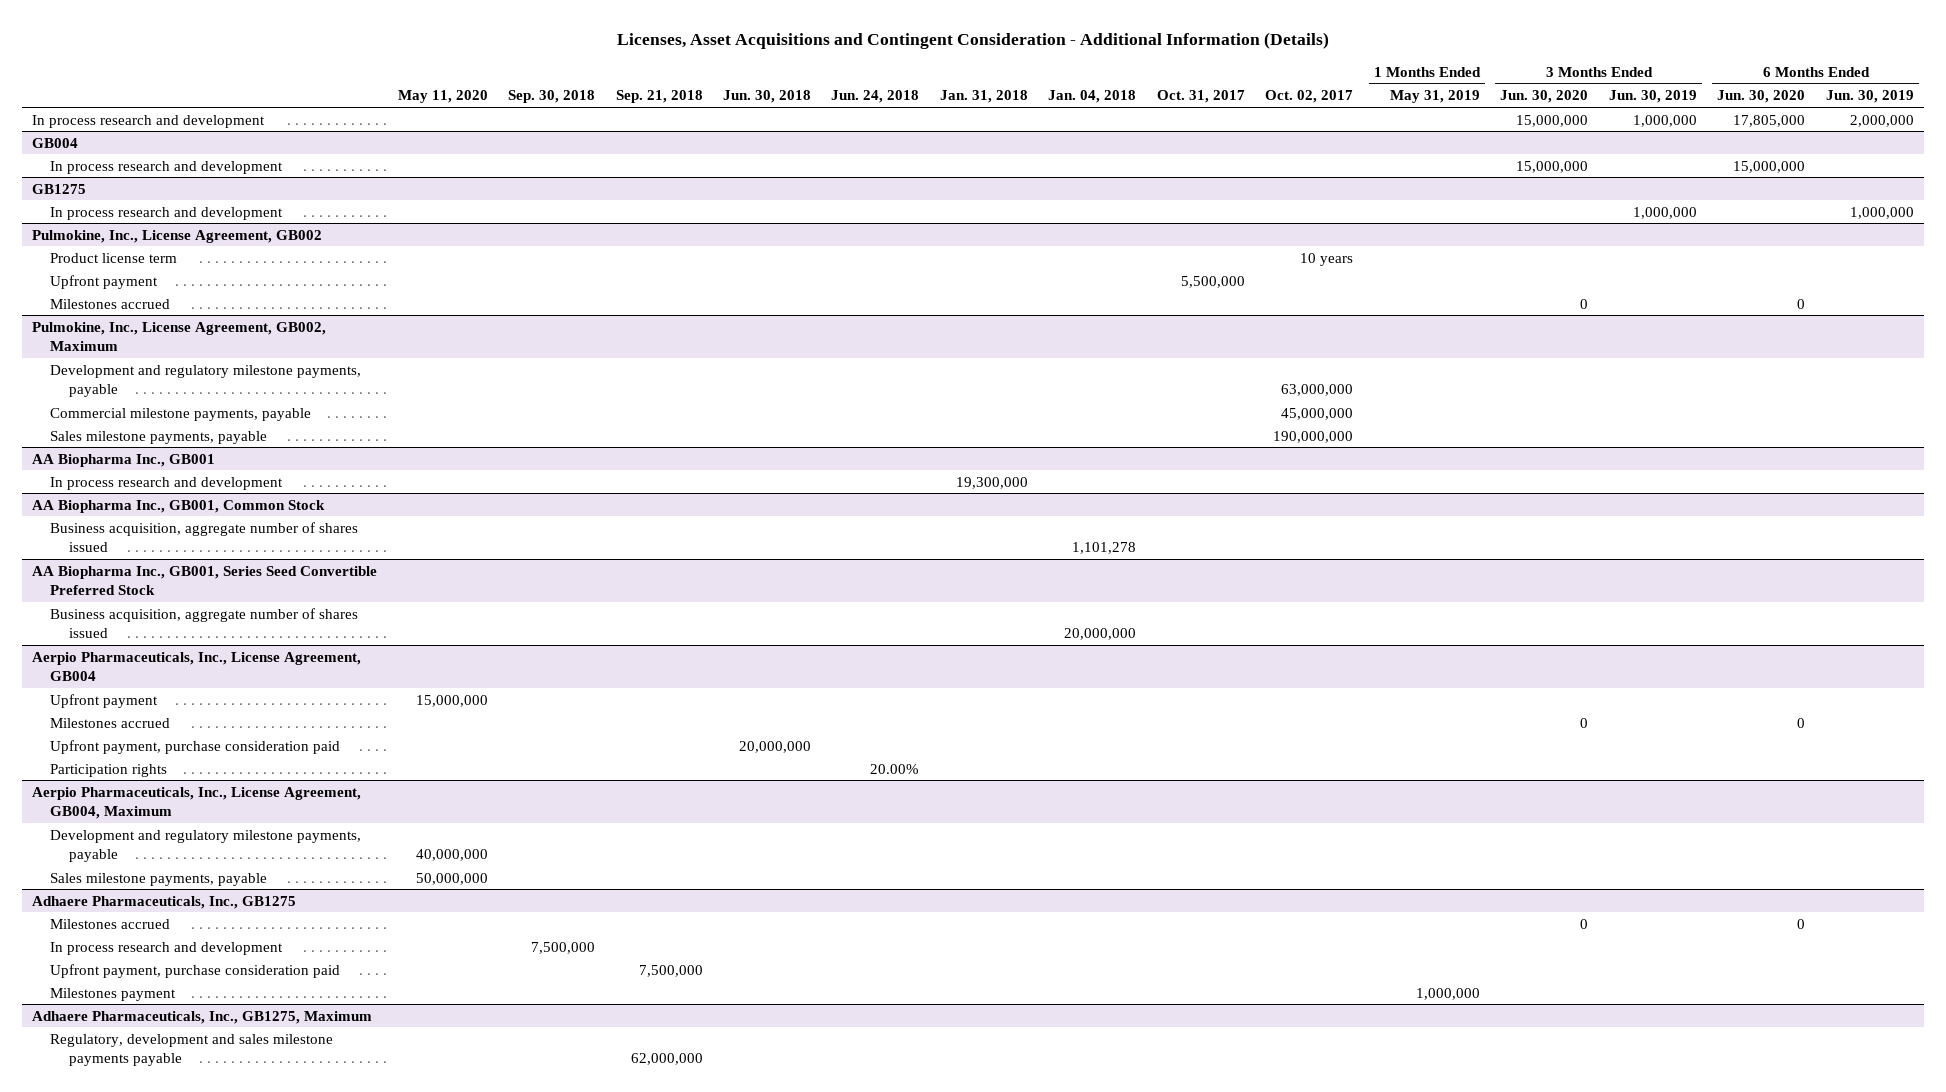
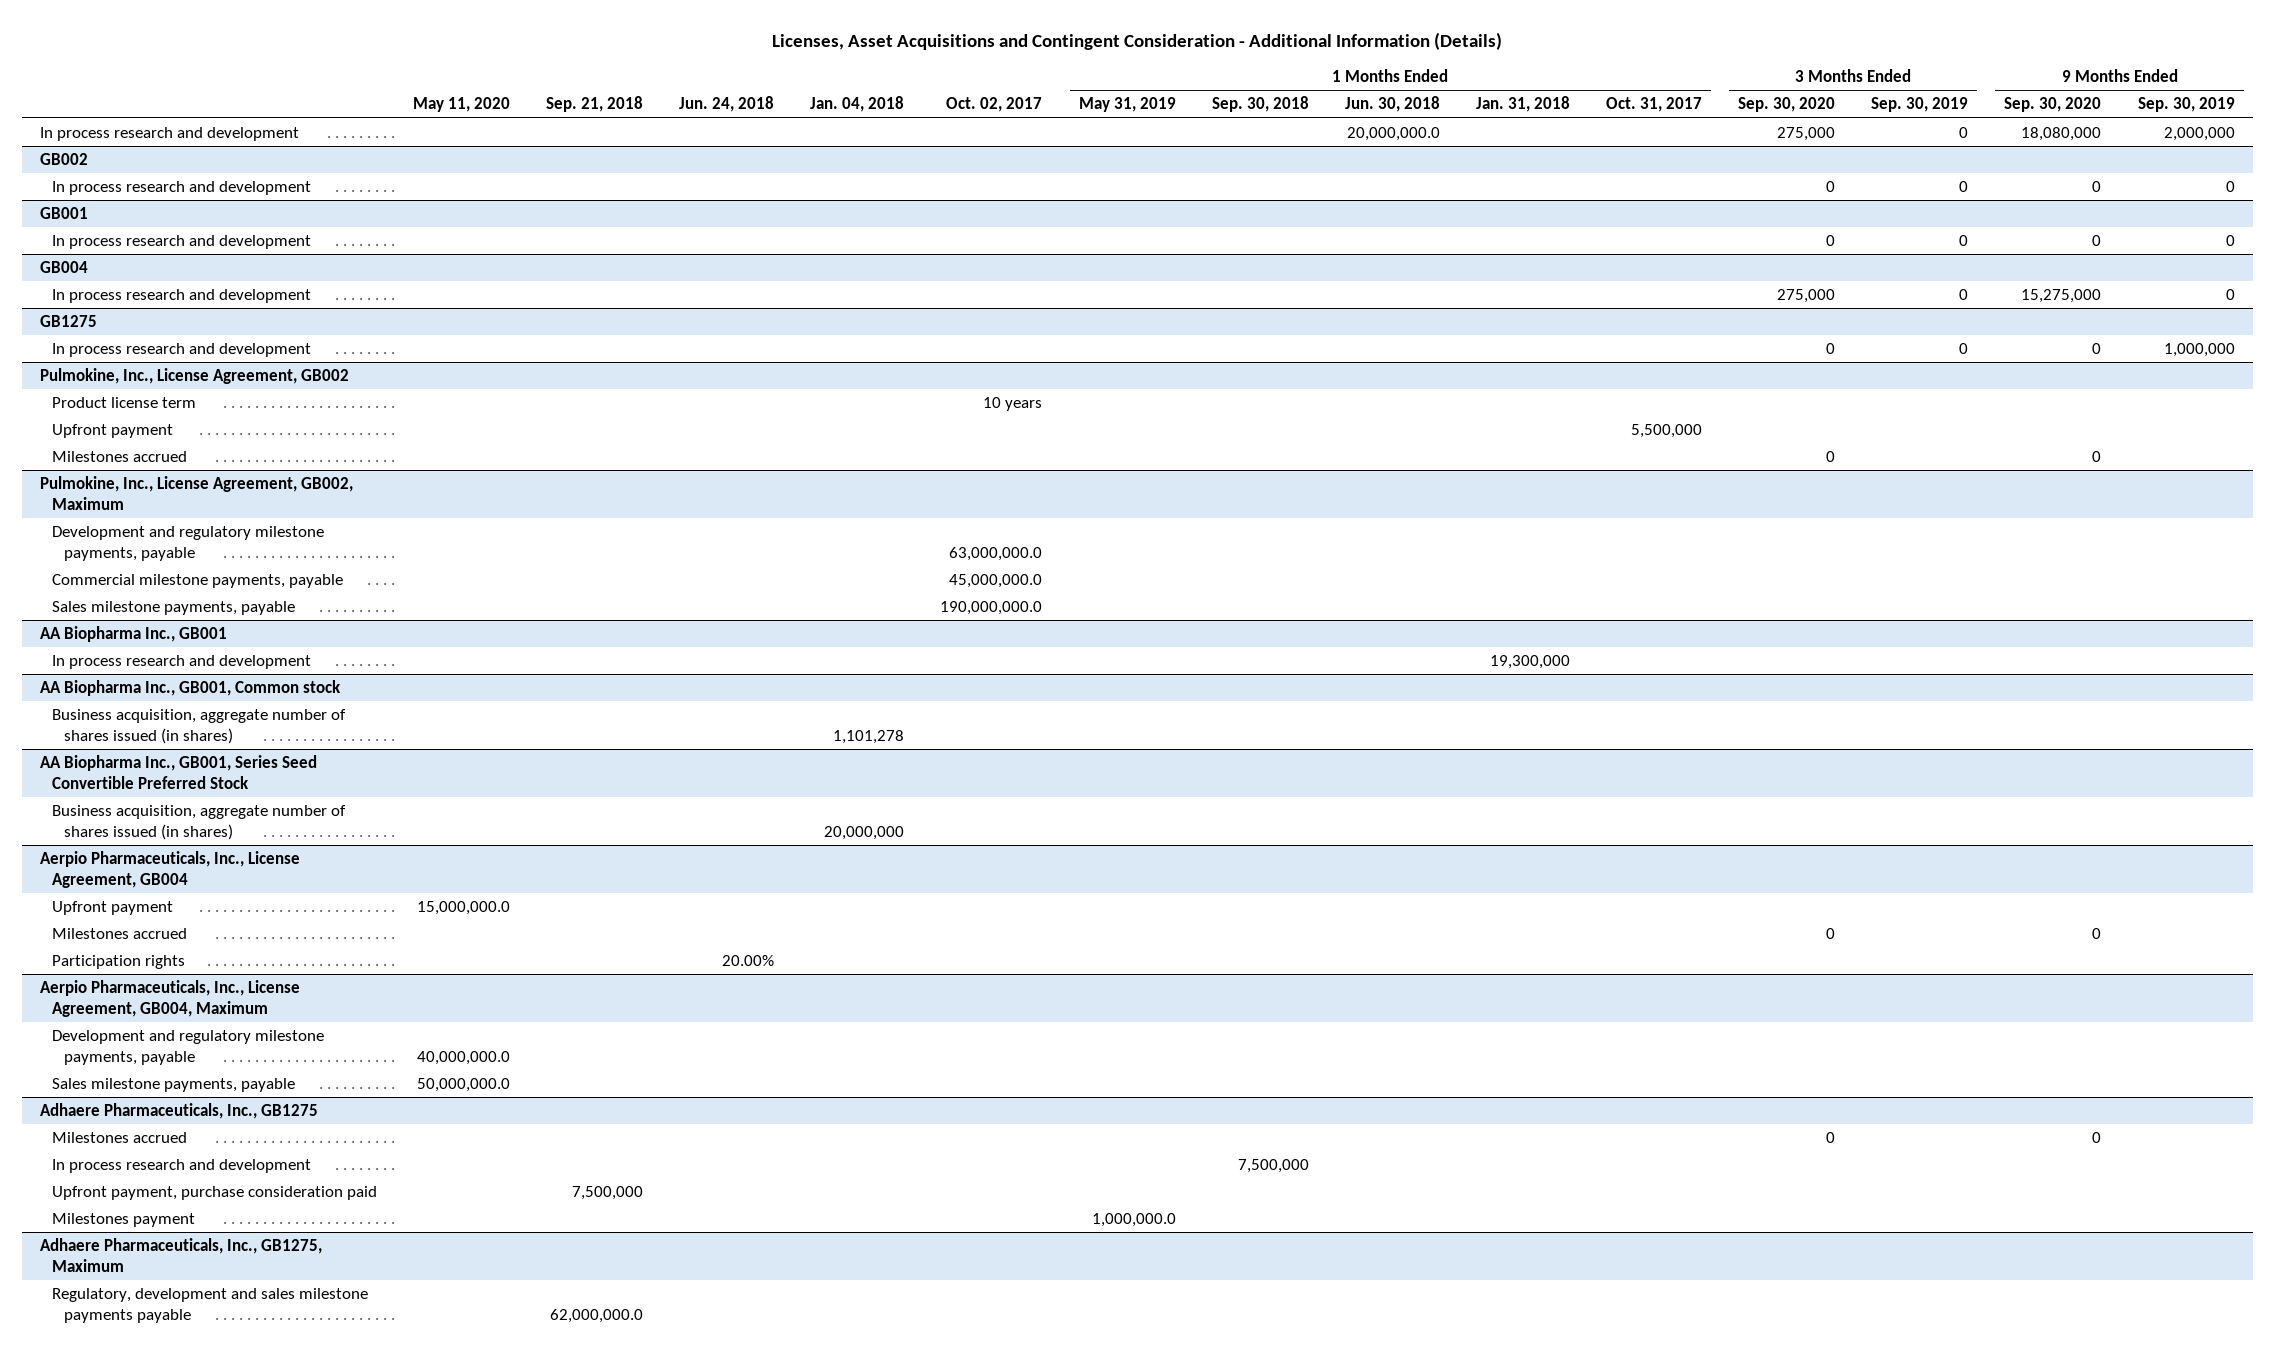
- | May 11, 2020 | Sep. 30, 2018 | Sep. 21, 2018 | Jun. 30, 2018 | Jun. 24, 2018 | Jan. 31, 2018 | Jan. 04, 2018 | Oct. 31, 2017 | Oct. 02, 2017 | 1 Months Ended May 31, 2019 | 3 Months Ended Jun. 30, 2020 | 3 Months Ended Jun. 30, 2019 | 6 Months Ended Jun. 30, 2020 | 6 Months Ended Jun. 30, 2019
+ | May 11, 2020 | Sep. 21, 2018 | Jun. 24, 2018 | Jan. 04, 2018 | Oct. 02, 2017 | 1 Months Ended May 31, 2019 | 1 Months Ended Sep. 30, 2018 | 1 Months Ended Jun. 30, 2018 | 1 Months Ended Jan. 31, 2018 | 1 Months Ended Oct. 31, 2017 | 3 Months Ended Sep. 30, 2020 | 3 Months Ended Sep. 30, 2019 | 9 Months Ended Sep. 30, 2020 | 9 Months Ended Sep. 30, 2019
+ GB002
+ In process research and development | | | | | | | | | | | 0 | 0 | 0 | 0
+ GB001
+ In process research and development | | | | | | | | | | | 0 | 0 | 0 | 0
@ Pulmokine, Inc., License Agreement, GB002, Maximum
- Development and regulatory milestone payments, payable | | | | | | | | | 63,000,000 | | | | |
- Commercial milestone payments, payable | | | | | | | | | 45,000,000 | | | | |
- Sales milestone payments, payable | | | | | | | | | 190,000,000 | | | | |
+ Development and regulatory milestone payments, payable | | | | | 63,000,000.0 | | | | | | | | |
+ Commercial milestone payments, payable | | | | | 45,000,000.0 | | | | | | | | |
+ Sales milestone payments, payable | | | | | 190,000,000.0 | | | | | | | | |
- AA Biopharma Inc., GB001, Common Stock
- Business acquisition, aggregate number of shares issued | | | | | | | 1,101,278 | | | | | | |
+ AA Biopharma Inc., GB001, Common stock
+ Business acquisition, aggregate number of shares issued (in shares) | | | | 1,101,278 | | | | | | | | | |
@ AA Biopharma Inc., GB001, Series Seed Convertible Preferred Stock
- Business acquisition, aggregate number of shares issued | | | | | | | 20,000,000 | | | | | | |
+ Business acquisition, aggregate number of shares issued (in shares) | | | | 20,000,000 | | | | | | | | | |
@ Aerpio Pharmaceuticals, Inc., License Agreement, GB004
- Upfront payment | 15,000,000 | | | | | | | | | | | | |
+ Upfront payment | 15,000,000.0 | | | | | | | | | | | | |
- Upfront payment, purchase consideration paid | | | | 20,000,000 | | | | | | | | | |
@ Aerpio Pharmaceuticals, Inc., License Agreement, GB004, Maximum
- Development and regulatory milestone payments, payable | 40,000,000 | | | | | | | | | | | | |
- Sales milestone payments, payable | 50,000,000 | | | | | | | | | | | | |
+ Development and regulatory milestone payments, payable | 40,000,000.0 | | | | | | | | | | | | |
+ Sales milestone payments, payable | 50,000,000.0 | | | | | | | | | | | | |
@ Adhaere Pharmaceuticals, Inc., GB1275
- Milestones payment | | | | | | | | | | 1,000,000 | | | |
+ Milestones payment | | | | | | 1,000,000.0 | | | | | | | |
@ Adhaere Pharmaceuticals, Inc., GB1275, Maximum
- Regulatory, development and sales milestone payments payable | | | 62,000,000 | | | | | | | | | | |
+ Regulatory, development and sales milestone payments payable | | 62,000,000.0 | | | | | | | | | | | |

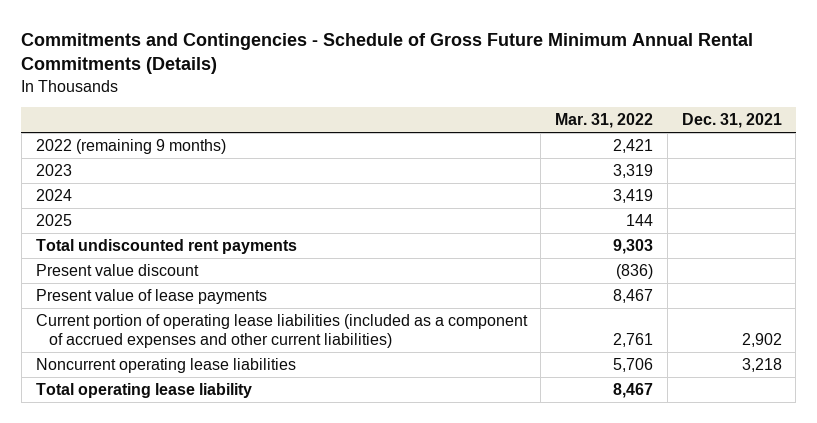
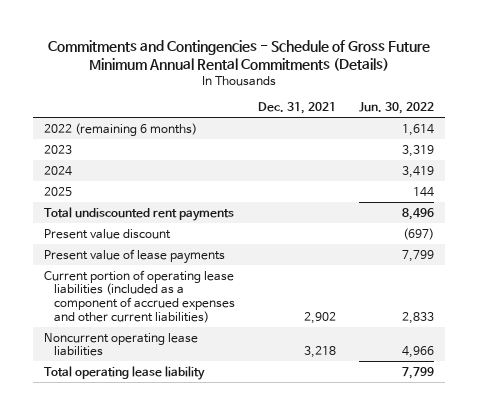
- | Mar. 31, 2022 | Dec. 31, 2021
+ | Dec. 31, 2021 | Jun. 30, 2022
- 2022 (remaining 9 months) | 2,421 |
+ 2022 (remaining 6 months) | | 1,614

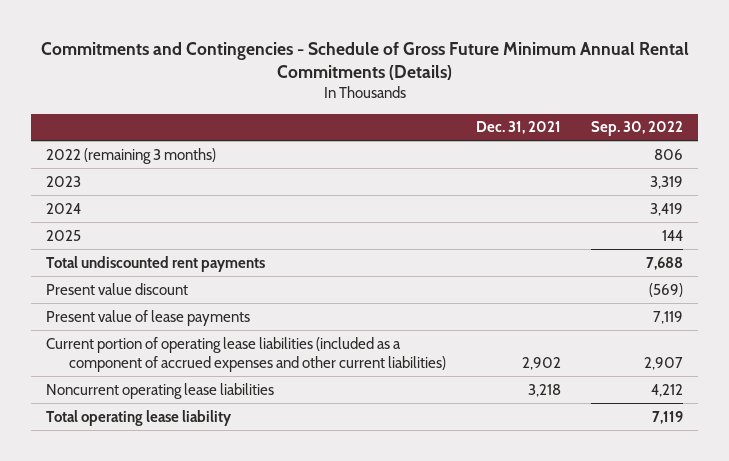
- | Dec. 31, 2021 | Jun. 30, 2022
+ | Dec. 31, 2021 | Sep. 30, 2022
- 2022 (remaining 6 months) | | 1,614
+ 2022 (remaining 3 months) | | 806

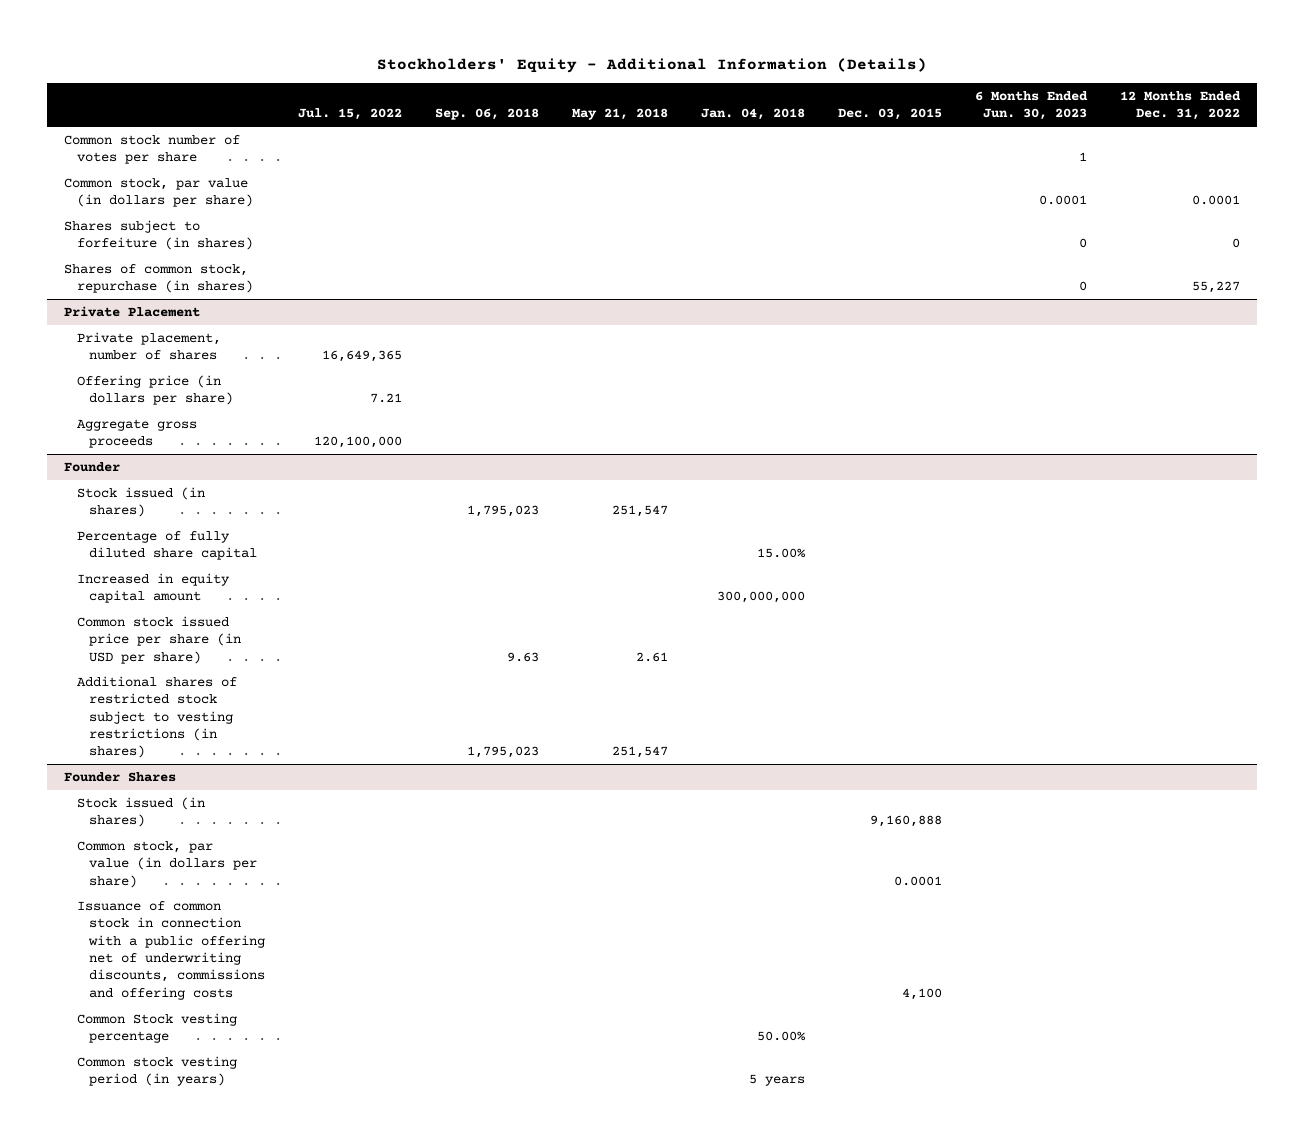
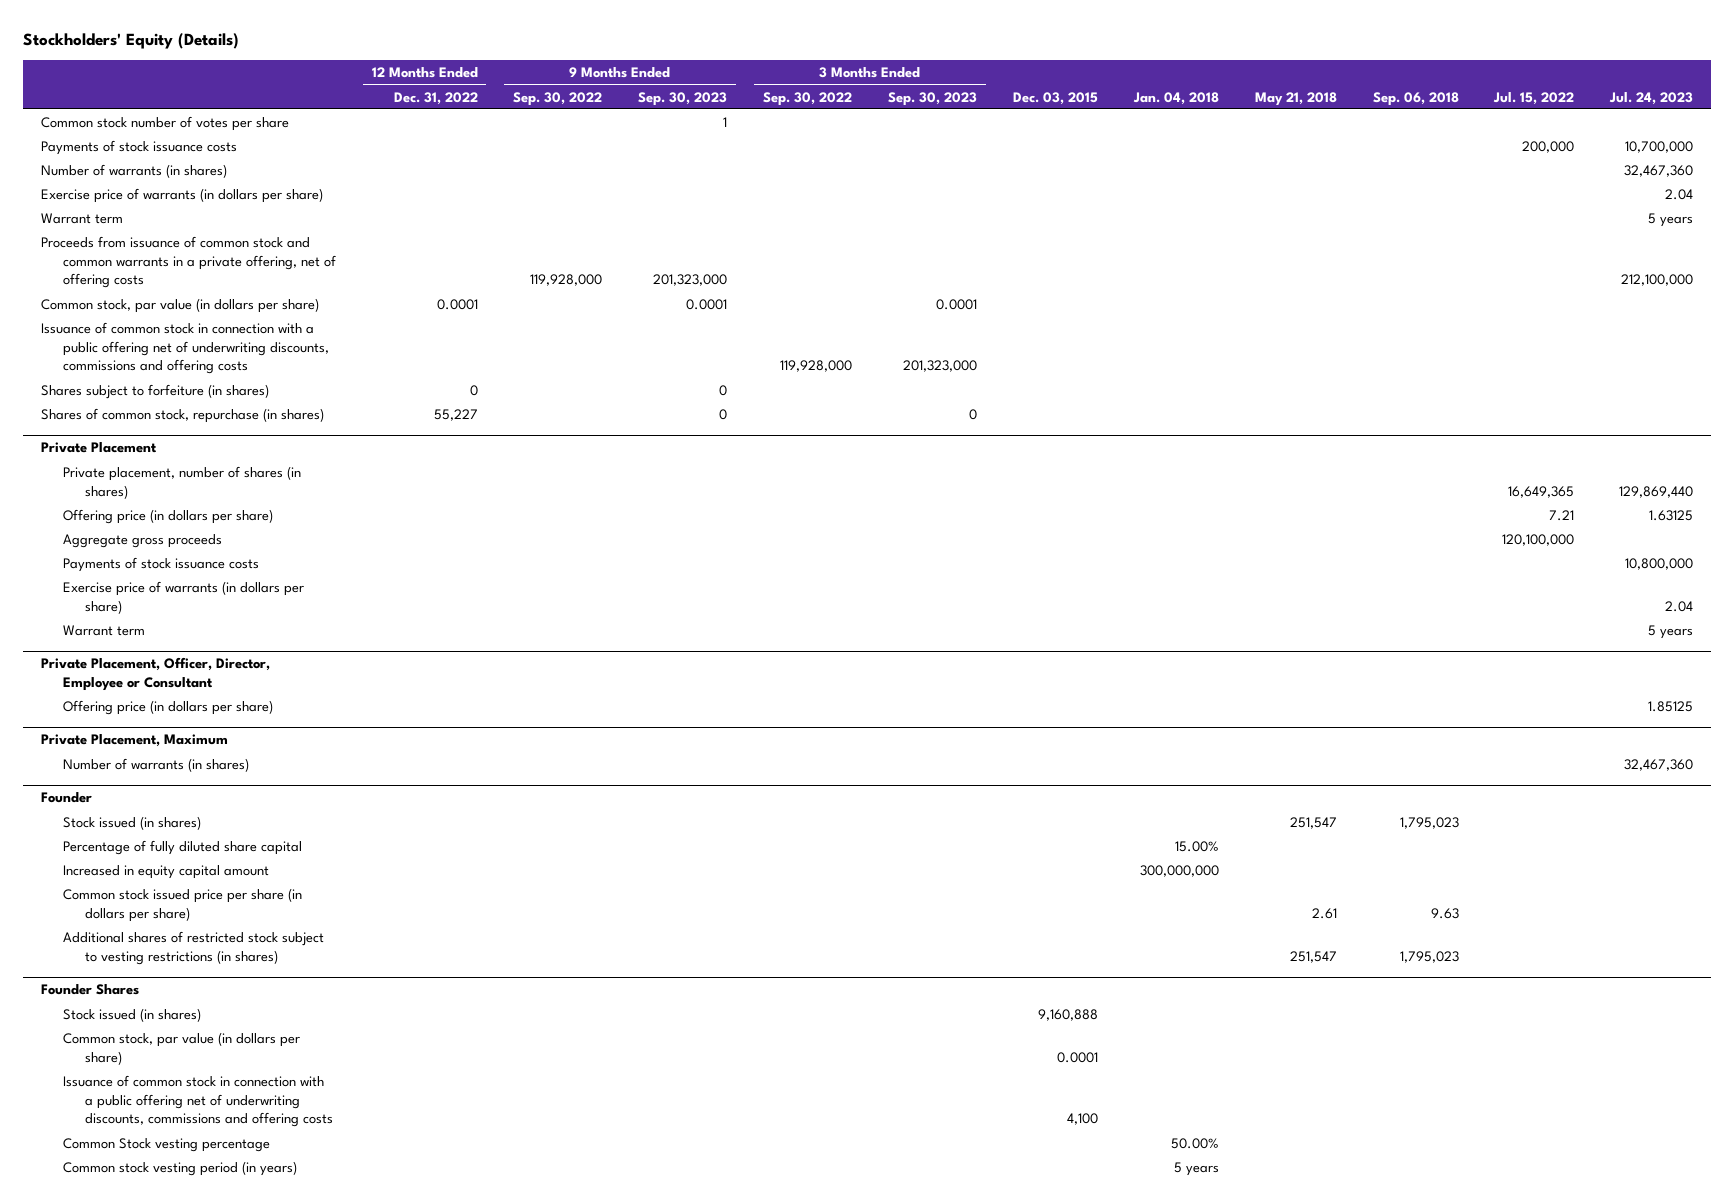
- Stockholders' Equity - Additional Information (Details)
+ Stockholders' Equity (Details)
- | Jul. 15, 2022 | Sep. 06, 2018 | May 21, 2018 | Jan. 04, 2018 | Dec. 03, 2015 | 6 Months Ended Jun. 30, 2023 | 12 Months Ended Dec. 31, 2022
+ | 12 Months Ended Dec. 31, 2022 | 9 Months Ended Sep. 30, 2022 | 9 Months Ended Sep. 30, 2023 | 3 Months Ended Sep. 30, 2022 | 3 Months Ended Sep. 30, 2023 | Dec. 03, 2015 | Jan. 04, 2018 | May 21, 2018 | Sep. 06, 2018 | Jul. 15, 2022 | Jul. 24, 2023
+ Payments of stock issuance costs | | | | | | | | | | 200,000 | 10,700,000
+ Number of warrants (in shares) | | | | | | | | | | | 32,467,360
+ Exercise price of warrants (in dollars per share) | | | | | | | | | | | 2.04
+ Warrant term | | | | | | | | | | | 5 years
+ Proceeds from issuance of common stock and common warrants in a private offering, net of offering costs | | 119,928,000 | 201,323,000 | | | | | | | | 212,100,000
+ Issuance of common stock in connection with a public offering net of underwriting discounts, commissions and offering costs | | | | 119,928,000 | 201,323,000 | | | | | |
@ Private Placement
- Private placement, number of shares | 16,649,365 | | | | | |
+ Private placement, number of shares (in shares) | | | | | | | | | | 16,649,365 | 129,869,440
+ Payments of stock issuance costs | | | | | | | | | | | 10,800,000
+ Exercise price of warrants (in dollars per share) | | | | | | | | | | | 2.04
+ Warrant term | | | | | | | | | | | 5 years
+ Private Placement, Officer, Director, Employee or Consultant
+ Offering price (in dollars per share) | | | | | | | | | | | 1.85125
+ Private Placement, Maximum
+ Number of warrants (in shares) | | | | | | | | | | | 32,467,360
@ Founder
- Common stock issued price per share (in USD per share) | | 9.63 | 2.61 | | | |
+ Common stock issued price per share (in dollars per share) | | | | | | | | 2.61 | 9.63 | |

